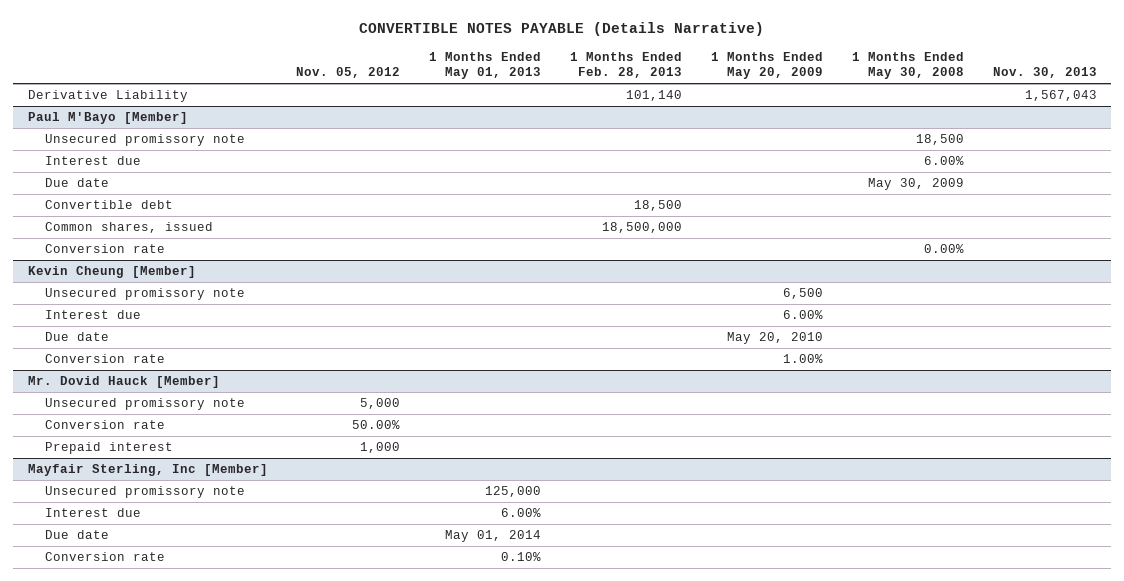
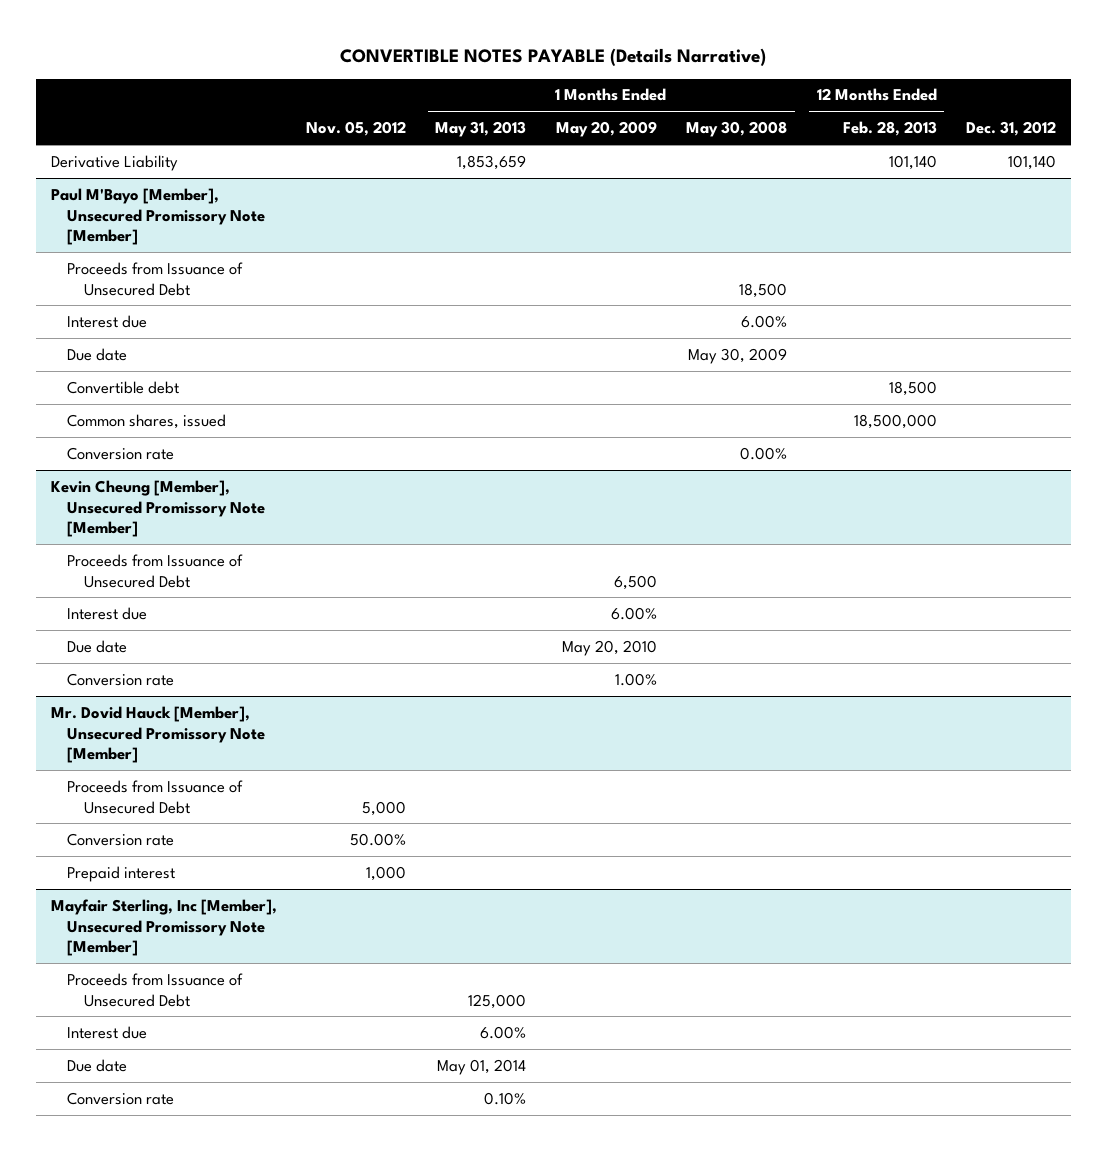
- | Nov. 05, 2012 | 1 Months Ended May 01, 2013 | 1 Months Ended Feb. 28, 2013 | 1 Months Ended May 20, 2009 | 1 Months Ended May 30, 2008 | Nov. 30, 2013
+ | Nov. 05, 2012 | 1 Months Ended May 31, 2013 | 1 Months Ended May 20, 2009 | 1 Months Ended May 30, 2008 | 12 Months Ended Feb. 28, 2013 | Dec. 31, 2012
- Paul M'Bayo [Member]
- Unsecured promissory note | | | | | 18,500 |
+ Paul M'Bayo [Member], Unsecured Promissory Note [Member]
+ Proceeds from Issuance of Unsecured Debt | | | | 18,500 | |
- Kevin Cheung [Member]
- Unsecured promissory note | | | | 6,500 | |
+ Kevin Cheung [Member], Unsecured Promissory Note [Member]
+ Proceeds from Issuance of Unsecured Debt | | | 6,500 | | |
- Mr. Dovid Hauck [Member]
- Unsecured promissory note | 5,000 | | | | |
+ Mr. Dovid Hauck [Member], Unsecured Promissory Note [Member]
+ Proceeds from Issuance of Unsecured Debt | 5,000 | | | | |
- Mayfair Sterling, Inc [Member]
- Unsecured promissory note | | 125,000 | | | |
+ Mayfair Sterling, Inc [Member], Unsecured Promissory Note [Member]
+ Proceeds from Issuance of Unsecured Debt | | 125,000 | | | |

